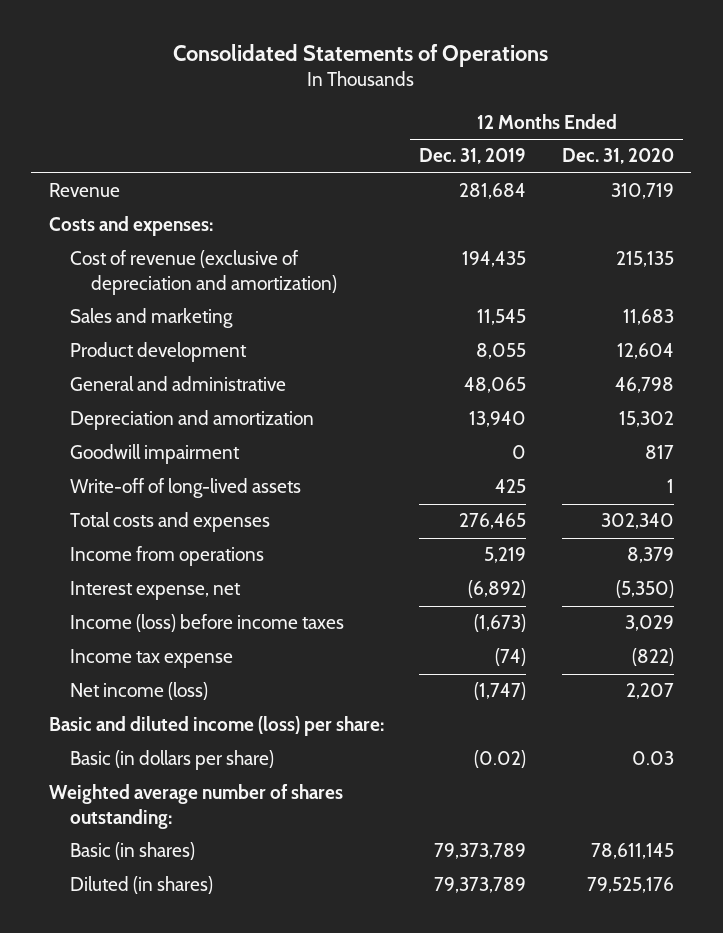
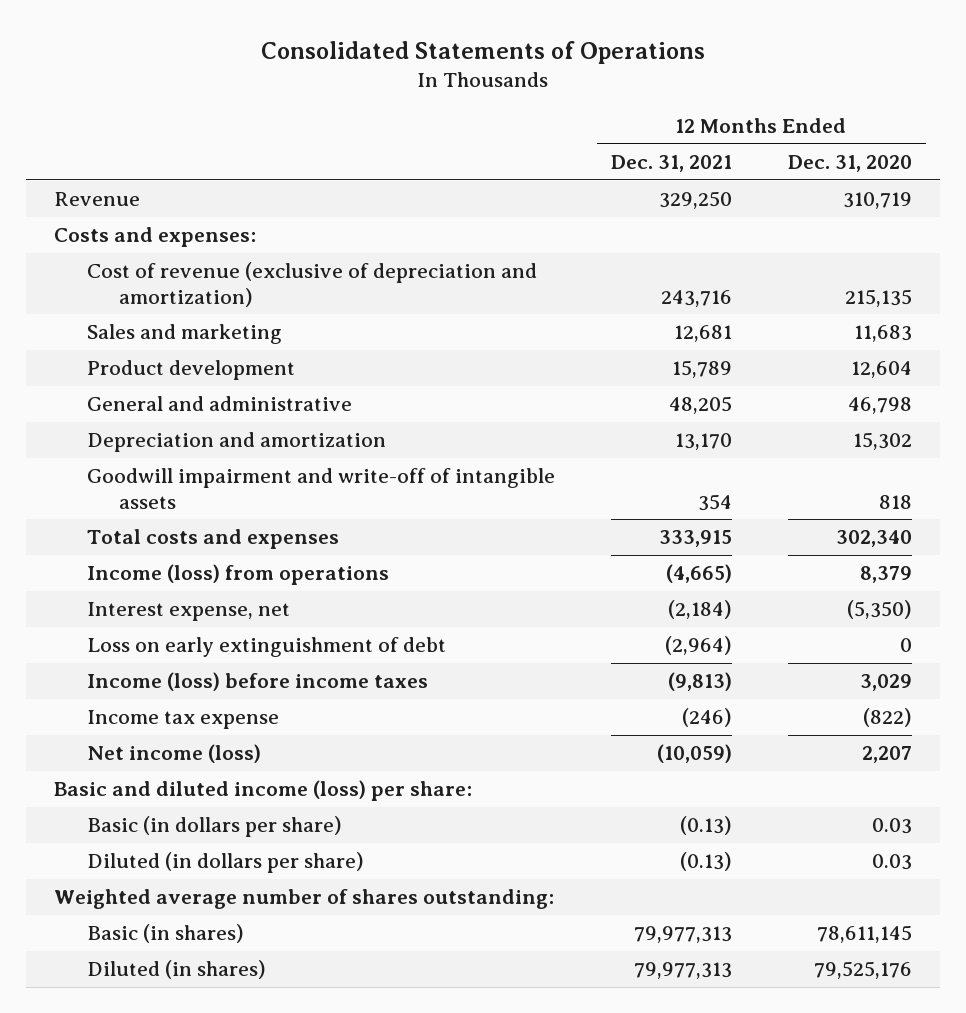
- | 12 Months Ended Dec. 31, 2019 | 12 Months Ended Dec. 31, 2020
+ | 12 Months Ended Dec. 31, 2021 | 12 Months Ended Dec. 31, 2020
- Goodwill impairment | 0 | 817
- Write-off of long-lived assets | 425 | 1
+ Goodwill impairment and write-off of intangible assets | 354 | 818
- Income from operations | 5,219 | 8,379
+ Income (loss) from operations | (4,665) | 8,379
+ Loss on early extinguishment of debt | (2,964) | 0
+ Diluted (in dollars per share) | (0.13) | 0.03

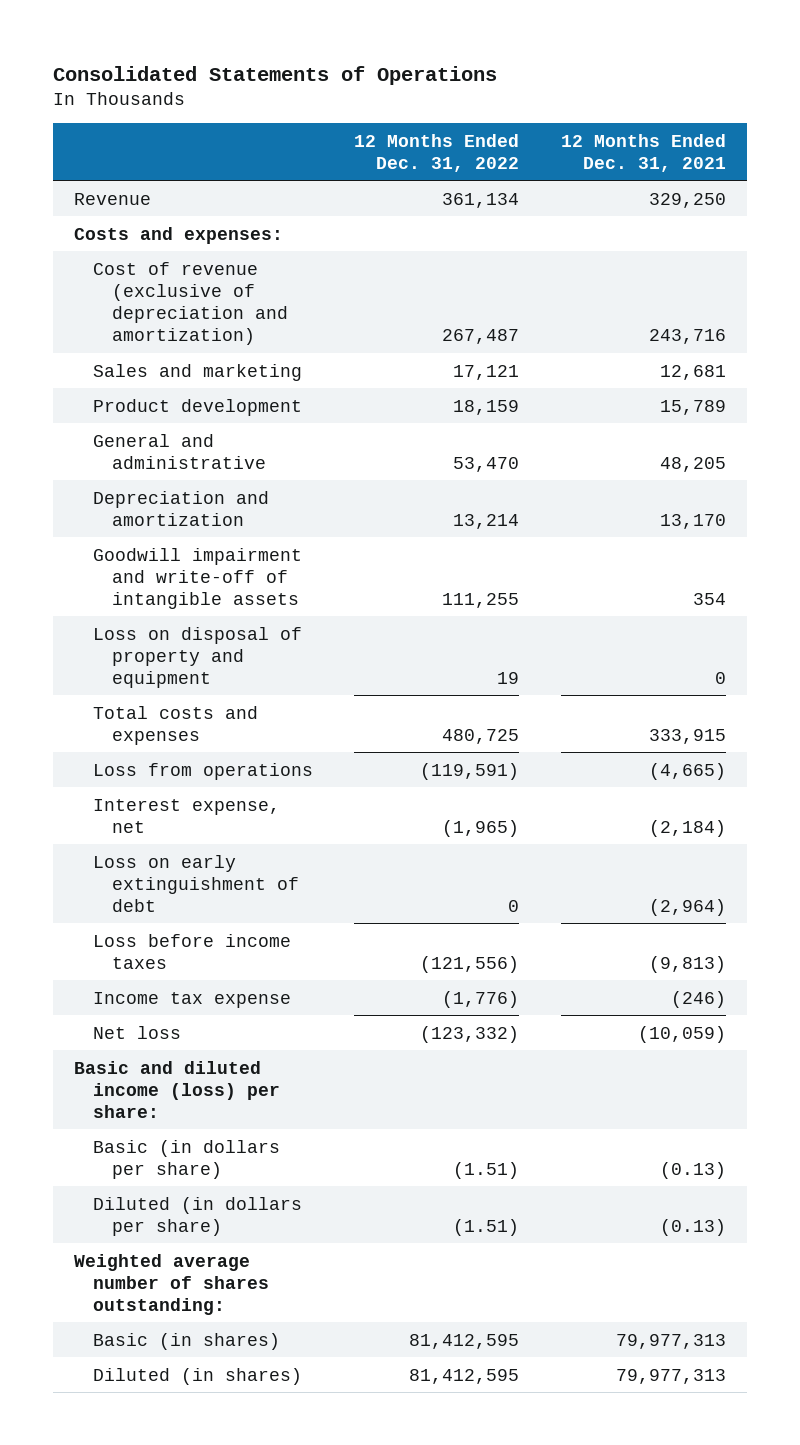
- | 12 Months Ended Dec. 31, 2021 | 12 Months Ended Dec. 31, 2020
+ | 12 Months Ended Dec. 31, 2022 | 12 Months Ended Dec. 31, 2021
+ Loss on disposal of property and equipment | 19 | 0
- Income (loss) from operations | (4,665) | 8,379
+ Loss from operations | (119,591) | (4,665)
- Income (loss) before income taxes | (9,813) | 3,029
+ Loss before income taxes | (121,556) | (9,813)
- Net income (loss) | (10,059) | 2,207
+ Net loss | (123,332) | (10,059)

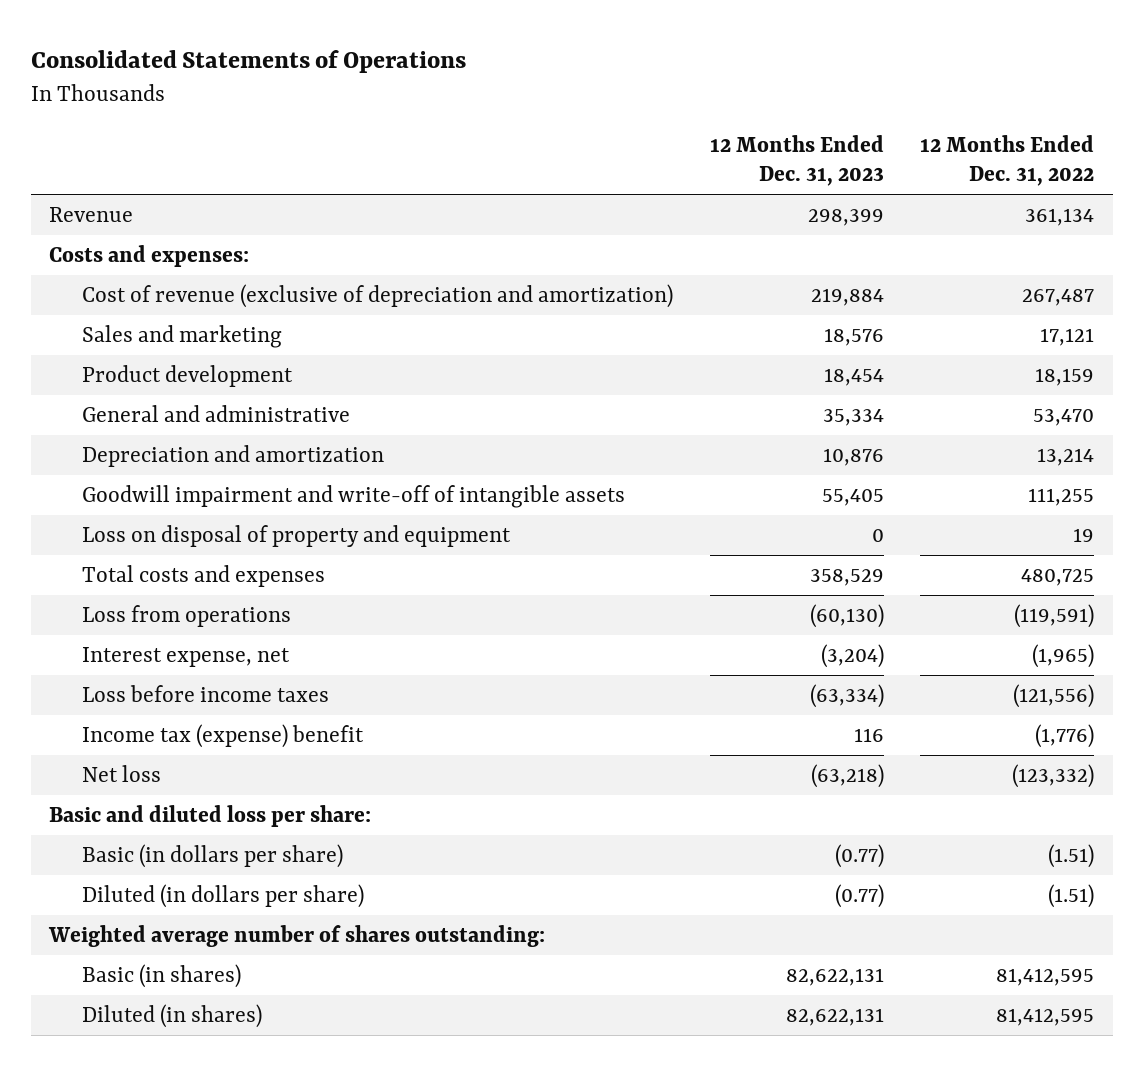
- | 12 Months Ended Dec. 31, 2022 | 12 Months Ended Dec. 31, 2021
+ | 12 Months Ended Dec. 31, 2023 | 12 Months Ended Dec. 31, 2022
- Loss on early extinguishment of debt | 0 | (2,964)
- Income tax expense | (1,776) | (246)
+ Income tax (expense) benefit | 116 | (1,776)
- Basic and diluted income (loss) per share:
+ Basic and diluted loss per share:

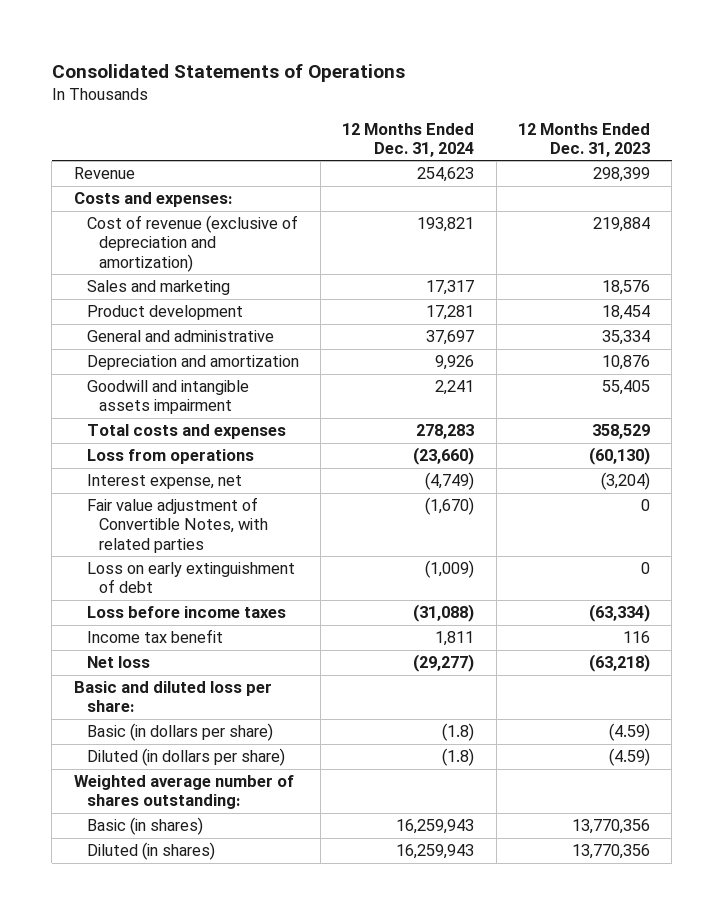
- | 12 Months Ended Dec. 31, 2023 | 12 Months Ended Dec. 31, 2022
+ | 12 Months Ended Dec. 31, 2024 | 12 Months Ended Dec. 31, 2023
- Goodwill impairment and write-off of intangible assets | 55,405 | 111,255
- Loss on disposal of property and equipment | 0 | 19
+ Goodwill and intangible assets impairment | 2,241 | 55,405
+ Fair value adjustment of Convertible Notes, with related parties | (1,670) | 0
+ Loss on early extinguishment of debt | (1,009) | 0
- Income tax (expense) benefit | 116 | (1,776)
+ Income tax benefit | 1,811 | 116
- Basic (in dollars per share) | (0.77) | (1.51)
- Diluted (in dollars per share) | (0.77) | (1.51)
+ Basic (in dollars per share) | (1.8) | (4.59)
+ Diluted (in dollars per share) | (1.8) | (4.59)
- Basic (in shares) | 82,622,131 | 81,412,595
- Diluted (in shares) | 82,622,131 | 81,412,595
+ Basic (in shares) | 16,259,943 | 13,770,356
+ Diluted (in shares) | 16,259,943 | 13,770,356

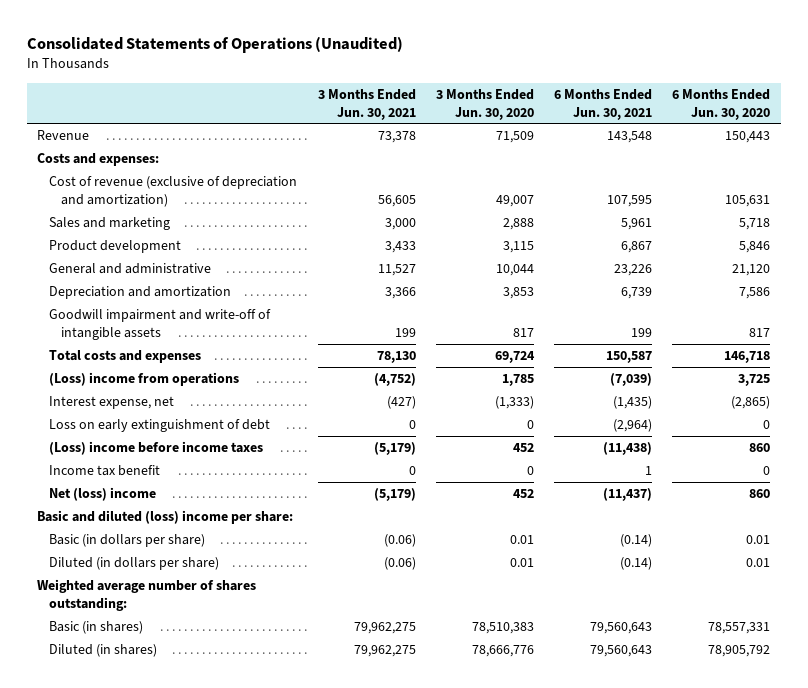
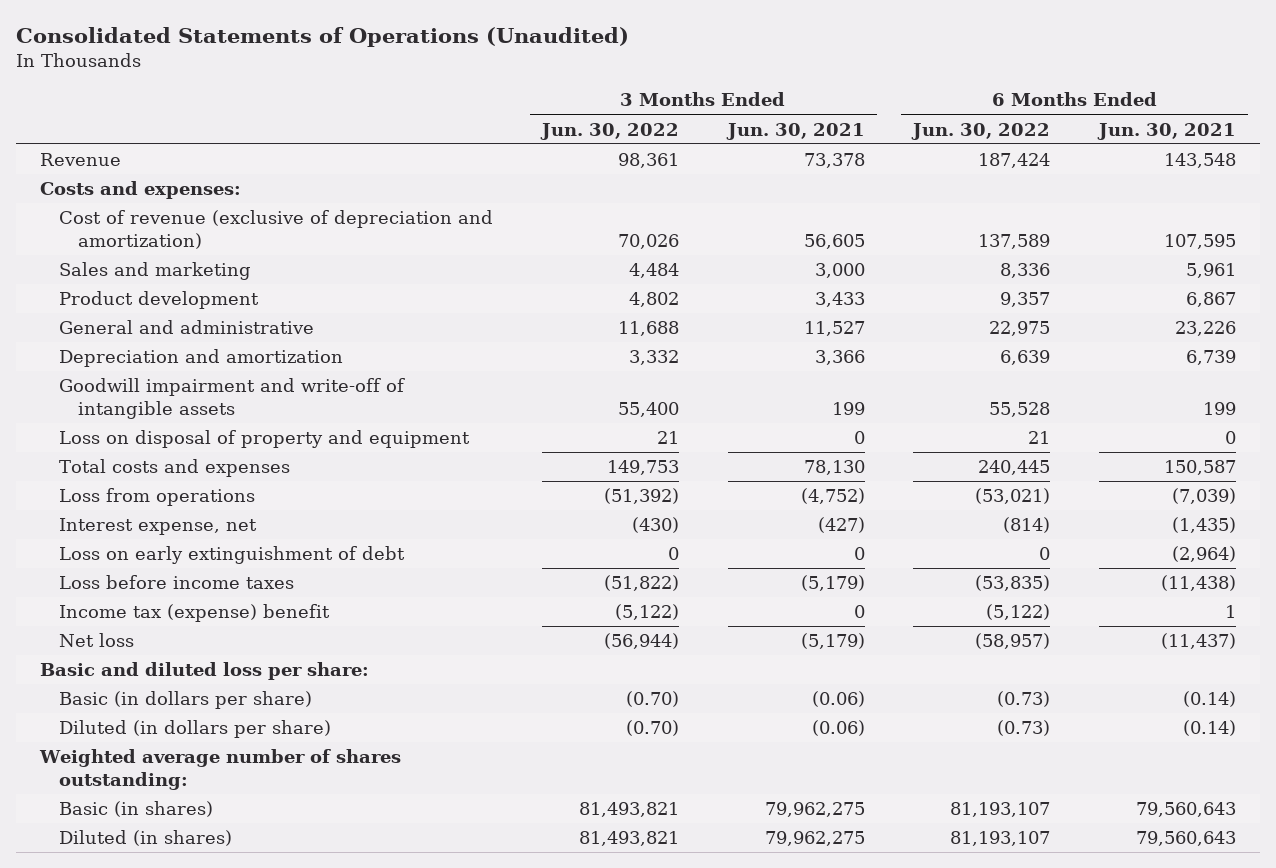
- | 3 Months Ended Jun. 30, 2021 | 3 Months Ended Jun. 30, 2020 | 6 Months Ended Jun. 30, 2021 | 6 Months Ended Jun. 30, 2020
+ | 3 Months Ended Jun. 30, 2022 | 3 Months Ended Jun. 30, 2021 | 6 Months Ended Jun. 30, 2022 | 6 Months Ended Jun. 30, 2021
+ Loss on disposal of property and equipment | 21 | 0 | 21 | 0
- (Loss) income from operations | (4,752) | 1,785 | (7,039) | 3,725
+ Loss from operations | (51,392) | (4,752) | (53,021) | (7,039)
- (Loss) income before income taxes | (5,179) | 452 | (11,438) | 860
- Income tax benefit | 0 | 0 | 1 | 0
- Net (loss) income | (5,179) | 452 | (11,437) | 860
- Basic and diluted (loss) income per share:
+ Loss before income taxes | (51,822) | (5,179) | (53,835) | (11,438)
+ Income tax (expense) benefit | (5,122) | 0 | (5,122) | 1
+ Net loss | (56,944) | (5,179) | (58,957) | (11,437)
+ Basic and diluted loss per share:

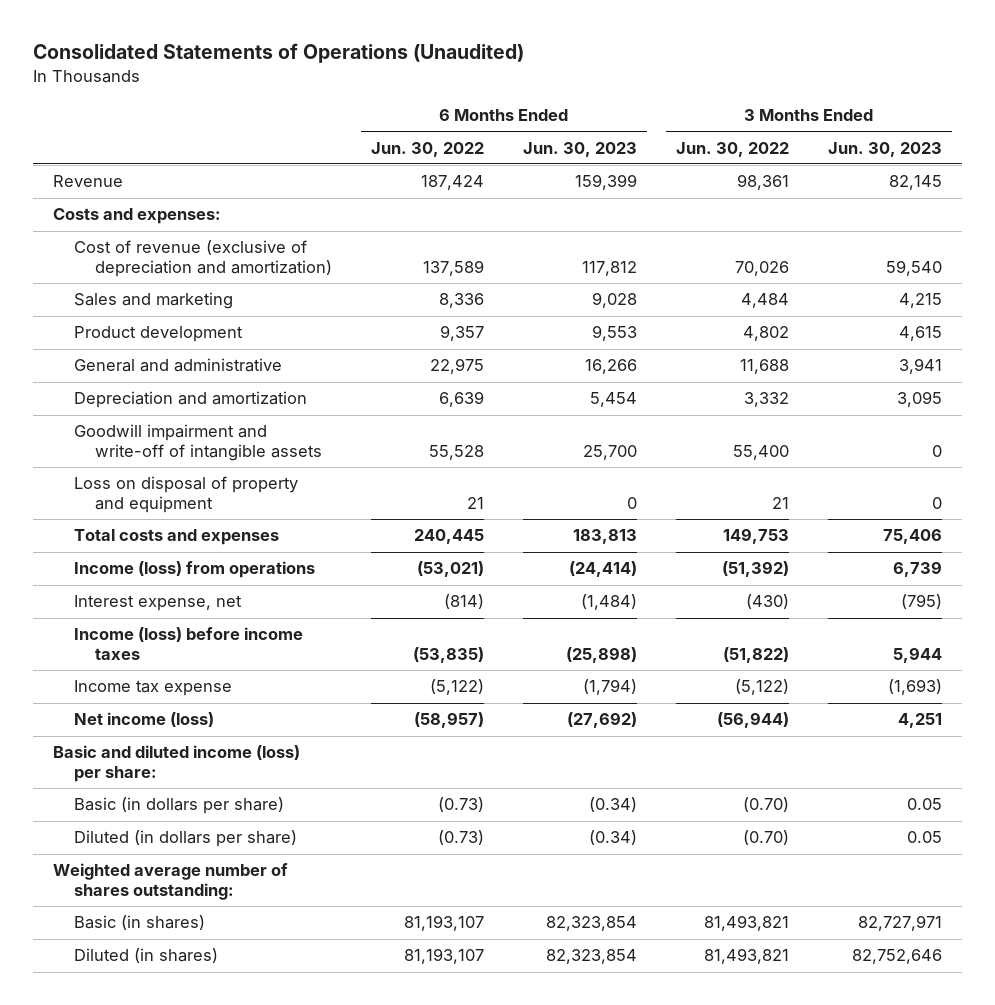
- | 3 Months Ended Jun. 30, 2022 | 3 Months Ended Jun. 30, 2021 | 6 Months Ended Jun. 30, 2022 | 6 Months Ended Jun. 30, 2021
+ | 6 Months Ended Jun. 30, 2022 | 6 Months Ended Jun. 30, 2023 | 3 Months Ended Jun. 30, 2022 | 3 Months Ended Jun. 30, 2023
- Loss from operations | (51,392) | (4,752) | (53,021) | (7,039)
+ Income (loss) from operations | (53,021) | (24,414) | (51,392) | 6,739
- Loss on early extinguishment of debt | 0 | 0 | 0 | (2,964)
- Loss before income taxes | (51,822) | (5,179) | (53,835) | (11,438)
- Income tax (expense) benefit | (5,122) | 0 | (5,122) | 1
- Net loss | (56,944) | (5,179) | (58,957) | (11,437)
- Basic and diluted loss per share:
+ Income (loss) before income taxes | (53,835) | (25,898) | (51,822) | 5,944
+ Income tax expense | (5,122) | (1,794) | (5,122) | (1,693)
+ Net income (loss) | (58,957) | (27,692) | (56,944) | 4,251
+ Basic and diluted income (loss) per share:

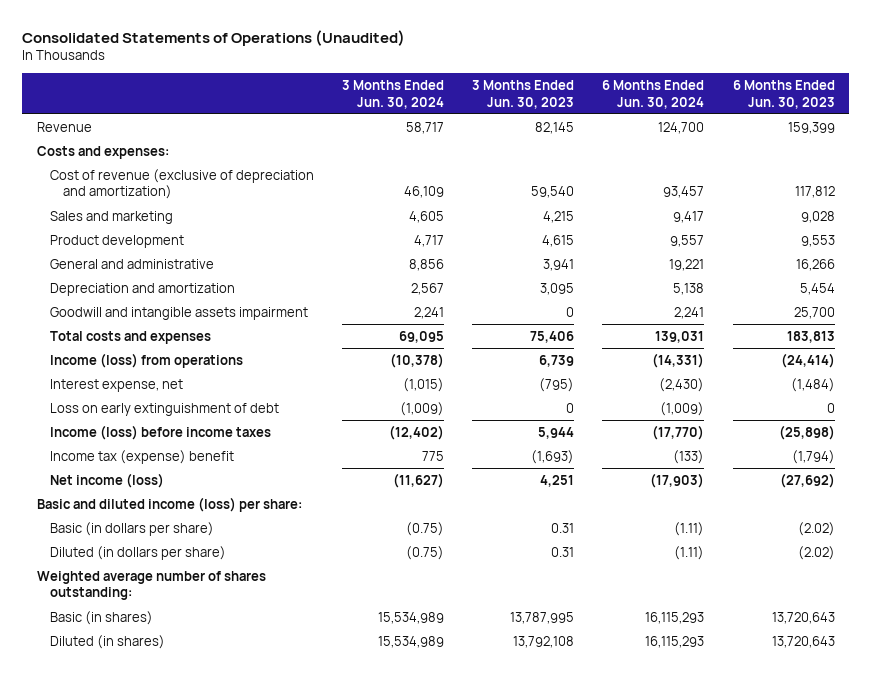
- | 6 Months Ended Jun. 30, 2022 | 6 Months Ended Jun. 30, 2023 | 3 Months Ended Jun. 30, 2022 | 3 Months Ended Jun. 30, 2023
+ | 3 Months Ended Jun. 30, 2024 | 3 Months Ended Jun. 30, 2023 | 6 Months Ended Jun. 30, 2024 | 6 Months Ended Jun. 30, 2023
- Goodwill impairment and write-off of intangible assets | 55,528 | 25,700 | 55,400 | 0
- Loss on disposal of property and equipment | 21 | 0 | 21 | 0
+ Goodwill and intangible assets impairment | 2,241 | 0 | 2,241 | 25,700
+ Loss on early extinguishment of debt | (1,009) | 0 | (1,009) | 0
- Income tax expense | (5,122) | (1,794) | (5,122) | (1,693)
+ Income tax (expense) benefit | 775 | (1,693) | (133) | (1,794)
- Basic (in dollars per share) | (0.73) | (0.34) | (0.70) | 0.05
- Diluted (in dollars per share) | (0.73) | (0.34) | (0.70) | 0.05
+ Basic (in dollars per share) | (0.75) | 0.31 | (1.11) | (2.02)
+ Diluted (in dollars per share) | (0.75) | 0.31 | (1.11) | (2.02)
- Basic (in shares) | 81,193,107 | 82,323,854 | 81,493,821 | 82,727,971
- Diluted (in shares) | 81,193,107 | 82,323,854 | 81,493,821 | 82,752,646
+ Basic (in shares) | 15,534,989 | 13,787,995 | 16,115,293 | 13,720,643
+ Diluted (in shares) | 15,534,989 | 13,792,108 | 16,115,293 | 13,720,643

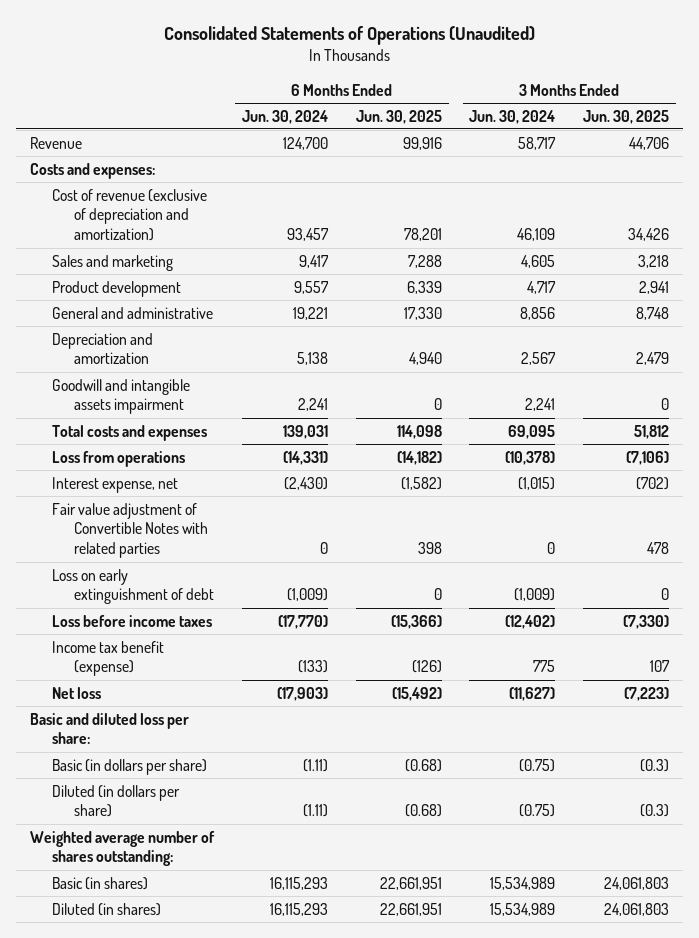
- | 3 Months Ended Jun. 30, 2024 | 3 Months Ended Jun. 30, 2023 | 6 Months Ended Jun. 30, 2024 | 6 Months Ended Jun. 30, 2023
+ | 6 Months Ended Jun. 30, 2024 | 6 Months Ended Jun. 30, 2025 | 3 Months Ended Jun. 30, 2024 | 3 Months Ended Jun. 30, 2025
- Income (loss) from operations | (10,378) | 6,739 | (14,331) | (24,414)
+ Loss from operations | (14,331) | (14,182) | (10,378) | (7,106)
+ Fair value adjustment of Convertible Notes with related parties | 0 | 398 | 0 | 478
- Income (loss) before income taxes | (12,402) | 5,944 | (17,770) | (25,898)
- Income tax (expense) benefit | 775 | (1,693) | (133) | (1,794)
- Net income (loss) | (11,627) | 4,251 | (17,903) | (27,692)
- Basic and diluted income (loss) per share:
+ Loss before income taxes | (17,770) | (15,366) | (12,402) | (7,330)
+ Income tax benefit (expense) | (133) | (126) | 775 | 107
+ Net loss | (17,903) | (15,492) | (11,627) | (7,223)
+ Basic and diluted loss per share:

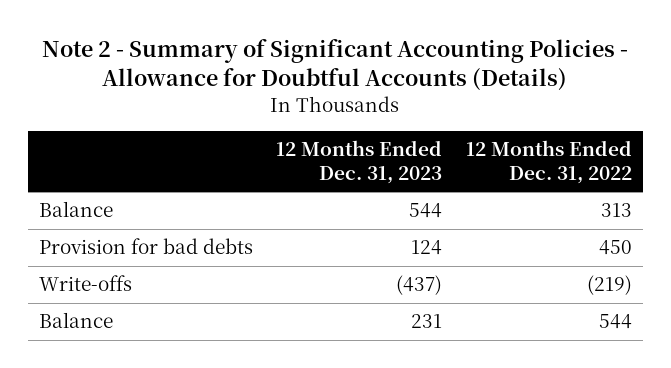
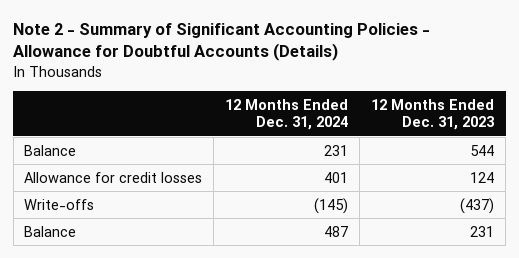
- | 12 Months Ended Dec. 31, 2023 | 12 Months Ended Dec. 31, 2022
+ | 12 Months Ended Dec. 31, 2024 | 12 Months Ended Dec. 31, 2023
- Provision for bad debts | 124 | 450
+ Allowance for credit losses | 401 | 124

